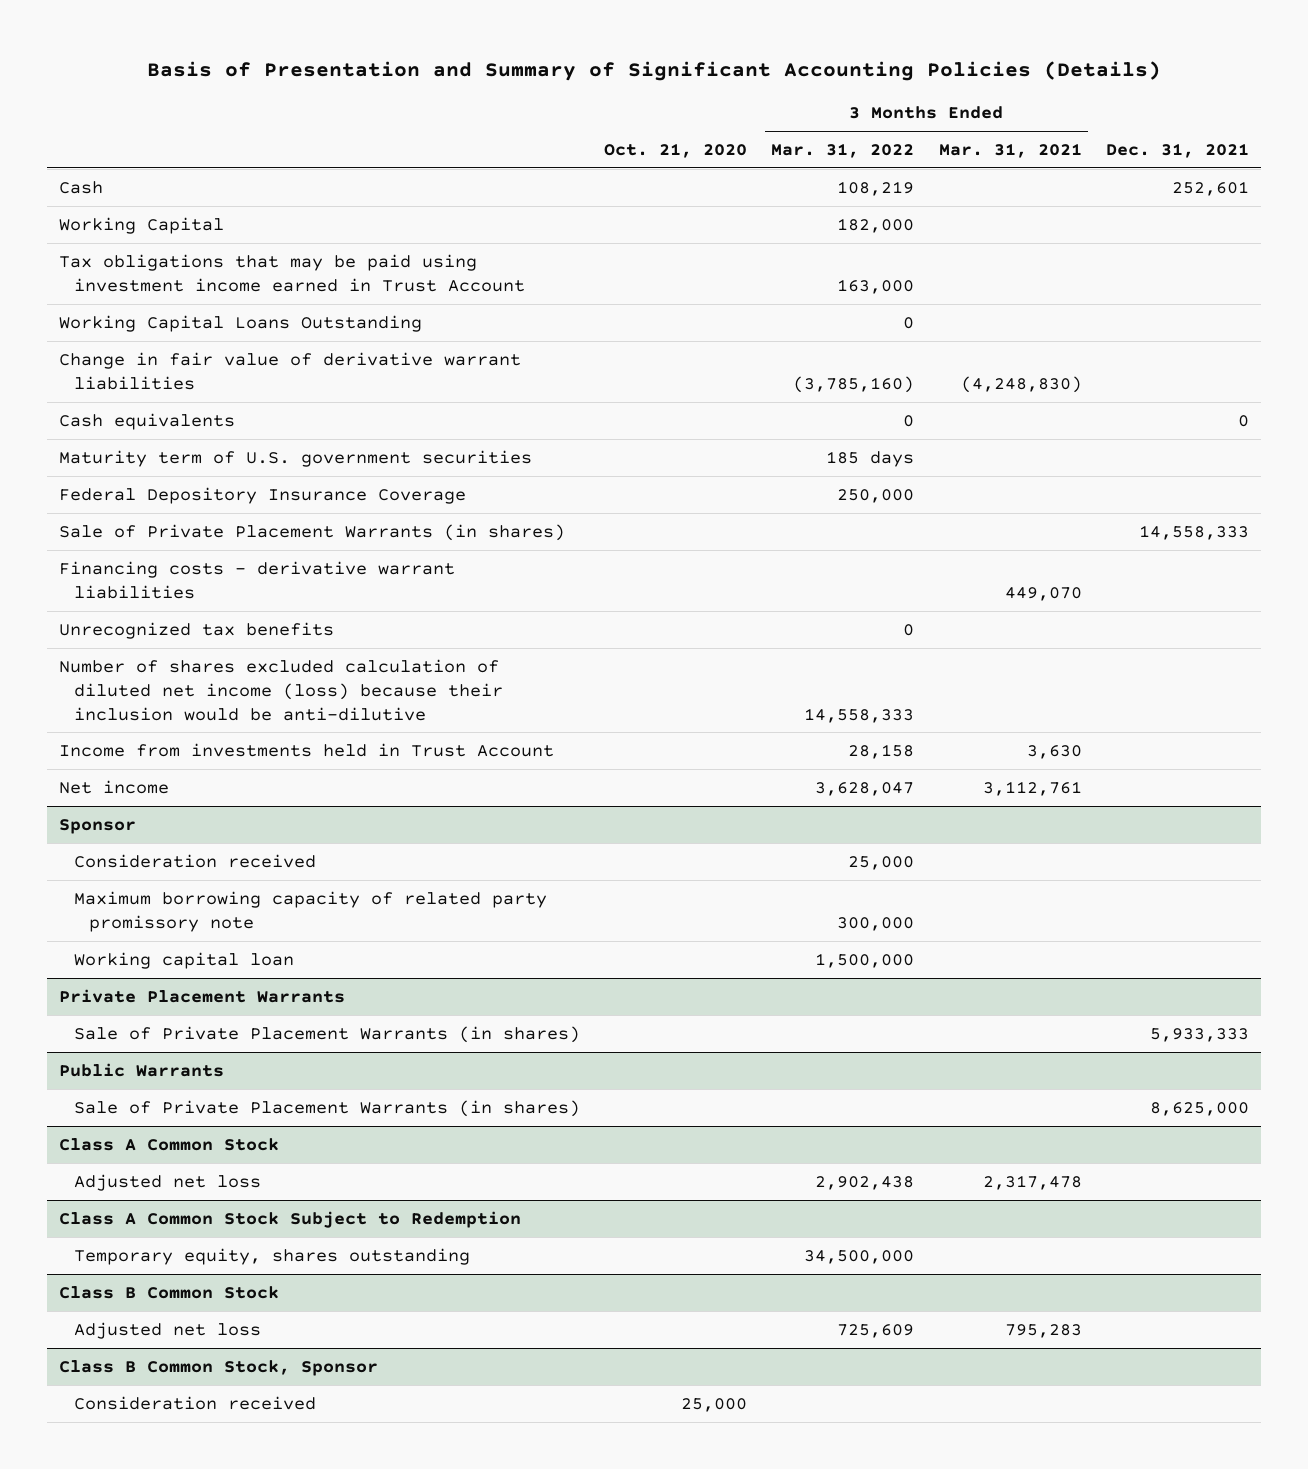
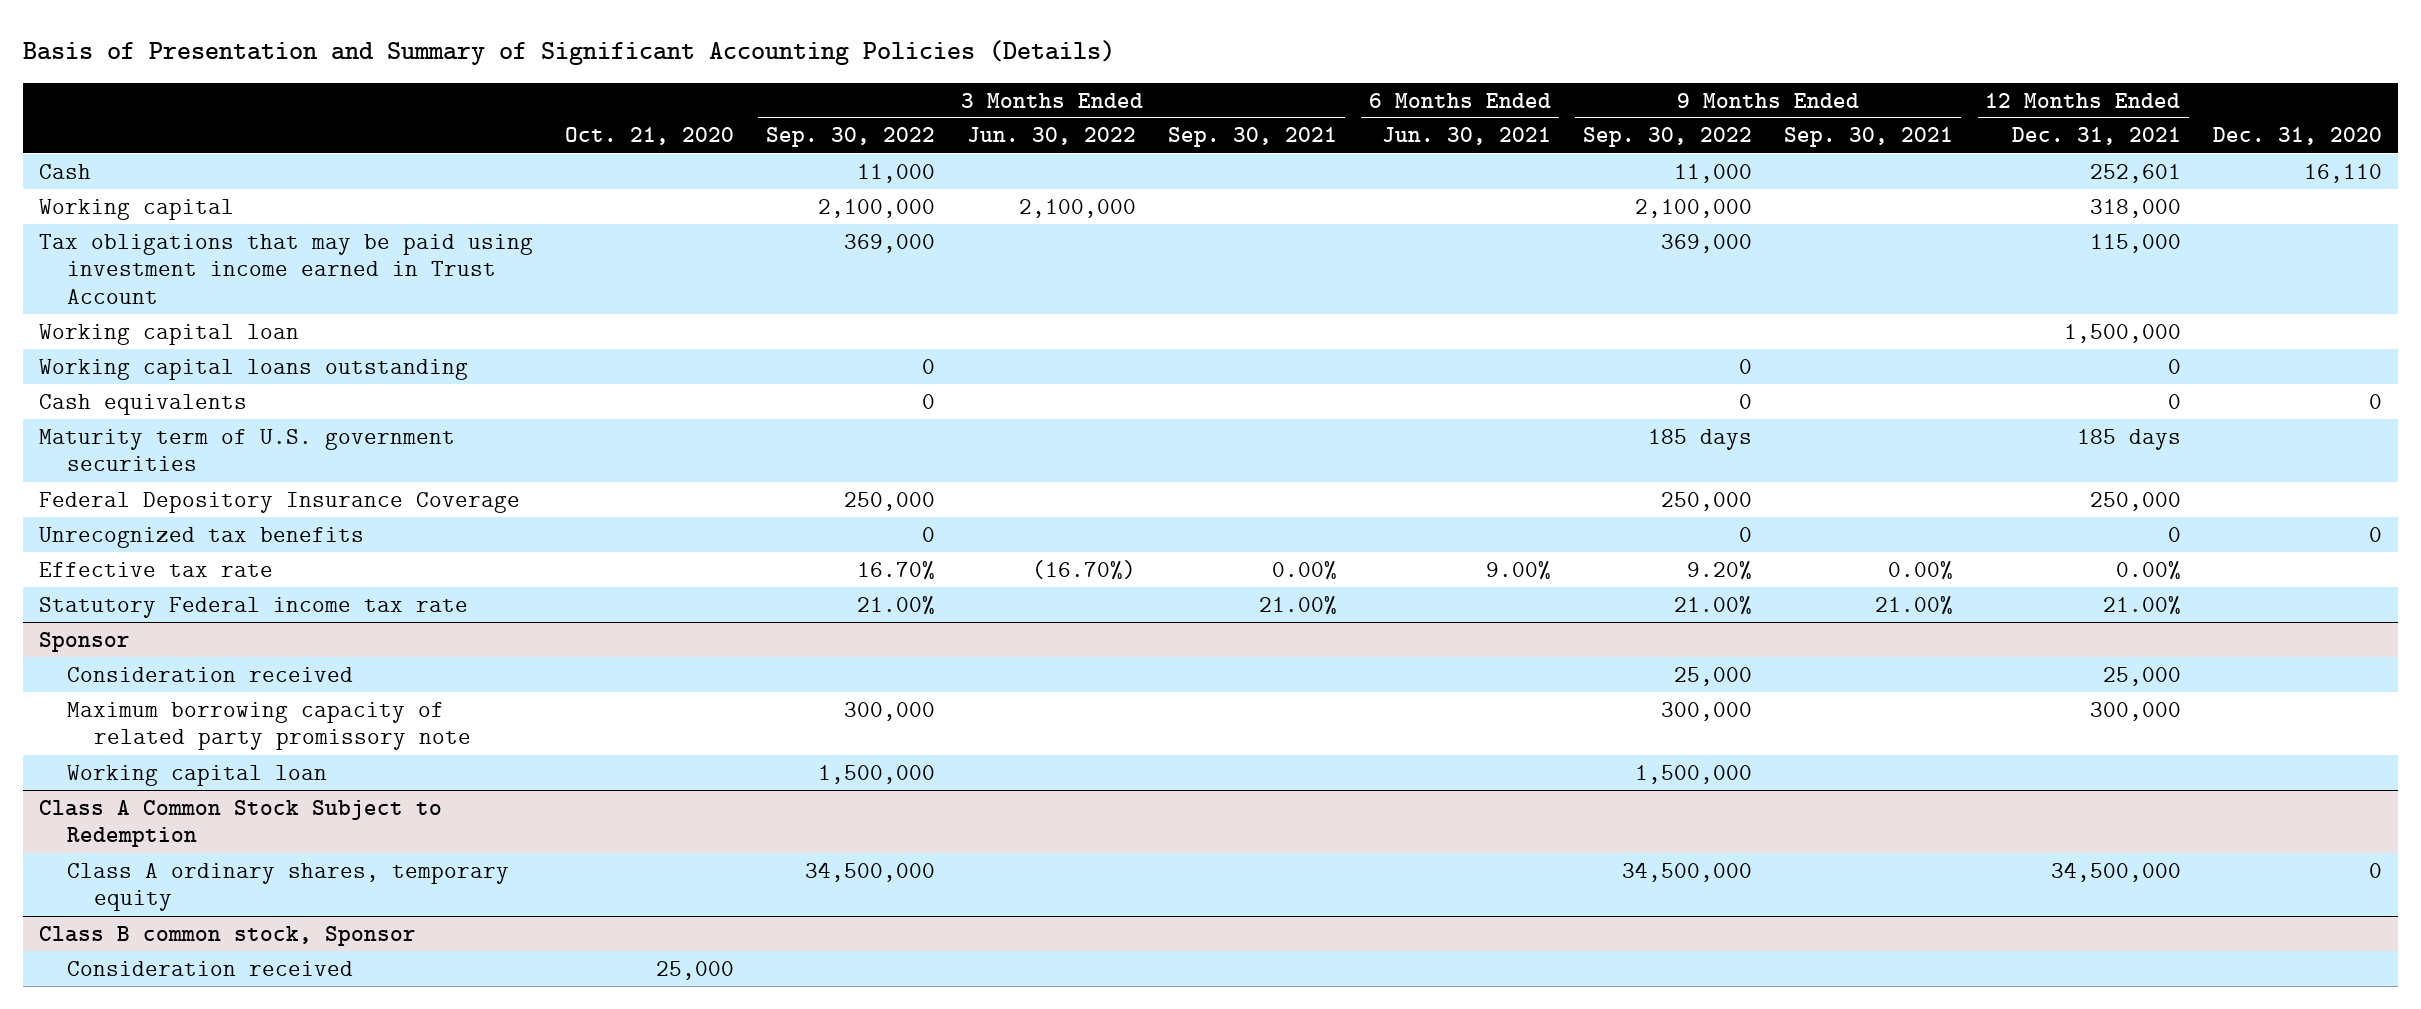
- | Oct. 21, 2020 | 3 Months Ended Mar. 31, 2022 | 3 Months Ended Mar. 31, 2021 | Dec. 31, 2021
+ | Oct. 21, 2020 | 3 Months Ended Sep. 30, 2022 | 3 Months Ended Jun. 30, 2022 | 3 Months Ended Sep. 30, 2021 | 6 Months Ended Jun. 30, 2021 | 9 Months Ended Sep. 30, 2022 | 9 Months Ended Sep. 30, 2021 | 12 Months Ended Dec. 31, 2021 | Dec. 31, 2020
- Working Capital | | 182,000 | |
+ Working capital | | 2,100,000 | 2,100,000 | | | 2,100,000 | | 318,000 |
- Working Capital Loans Outstanding | | 0 | |
- Change in fair value of derivative warrant liabilities | | (3,785,160) | (4,248,830) |
+ Working capital loan | | | | | | | | 1,500,000 |
+ Working capital loans outstanding | | 0 | | | | 0 | | 0 |
- Sale of Private Placement Warrants (in shares) | | | | 14,558,333
- Financing costs - derivative warrant liabilities | | | 449,070 |
- Number of shares excluded calculation of diluted net income (loss) because their inclusion would be anti-dilutive | | 14,558,333 | |
- Income from investments held in Trust Account | | 28,158 | 3,630 |
- Net income | | 3,628,047 | 3,112,761 |
+ Effective tax rate | | 16.70% | (16.70%) | 0.00% | 9.00% | 9.20% | 0.00% | 0.00% |
+ Statutory Federal income tax rate | | 21.00% | | 21.00% | | 21.00% | 21.00% | 21.00% |
- Private Placement Warrants
- Sale of Private Placement Warrants (in shares) | | | | 5,933,333
- Public Warrants
- Sale of Private Placement Warrants (in shares) | | | | 8,625,000
- Class A Common Stock
- Adjusted net loss | | 2,902,438 | 2,317,478 |
@ Class A Common Stock Subject to Redemption
- Temporary equity, shares outstanding | | 34,500,000 | |
- Class B Common Stock
- Adjusted net loss | | 725,609 | 795,283 |
- Class B Common Stock, Sponsor
@ Class A Common Stock Subject to Redemption
+ Class A ordinary shares, temporary equity | | 34,500,000 | | | | 34,500,000 | | 34,500,000 | 0
+ Class B common stock, Sponsor

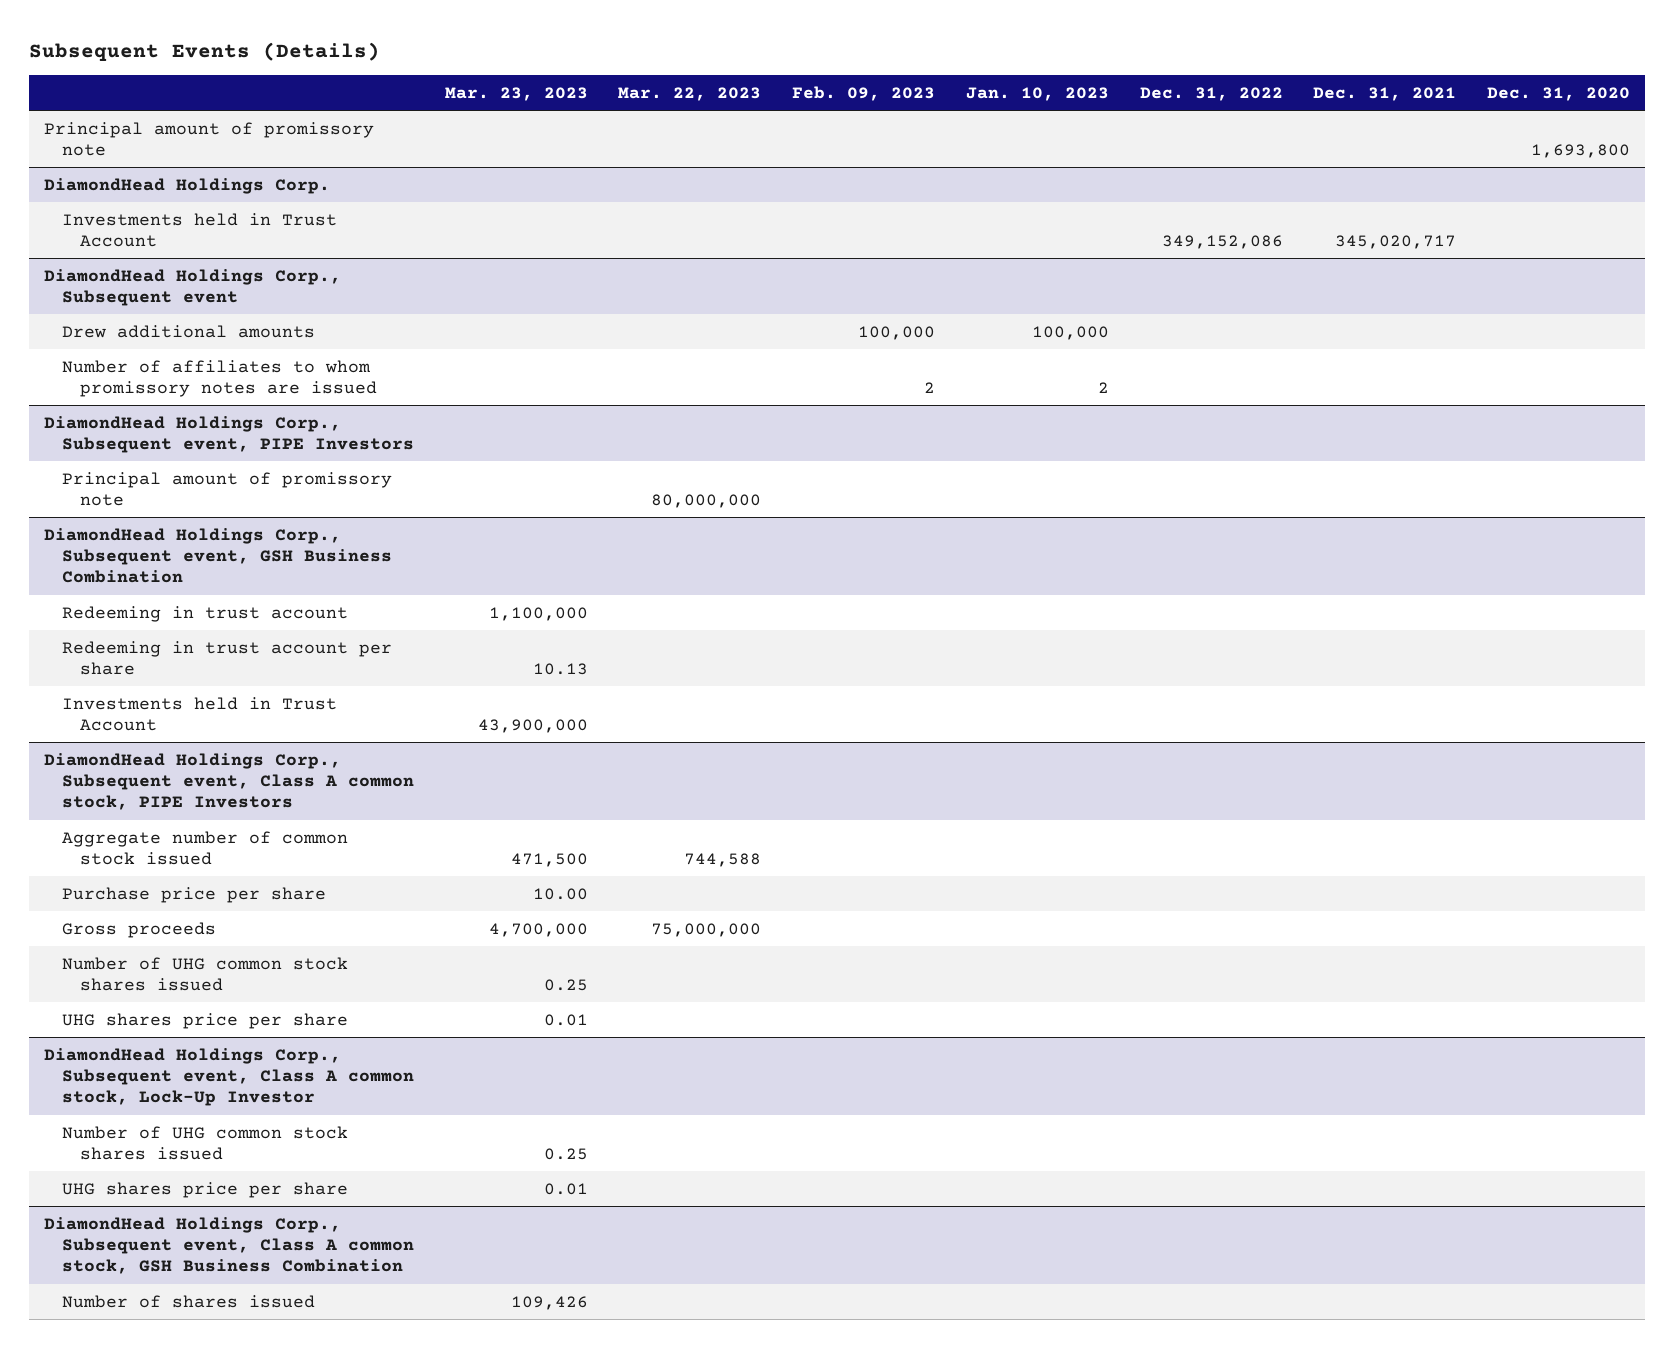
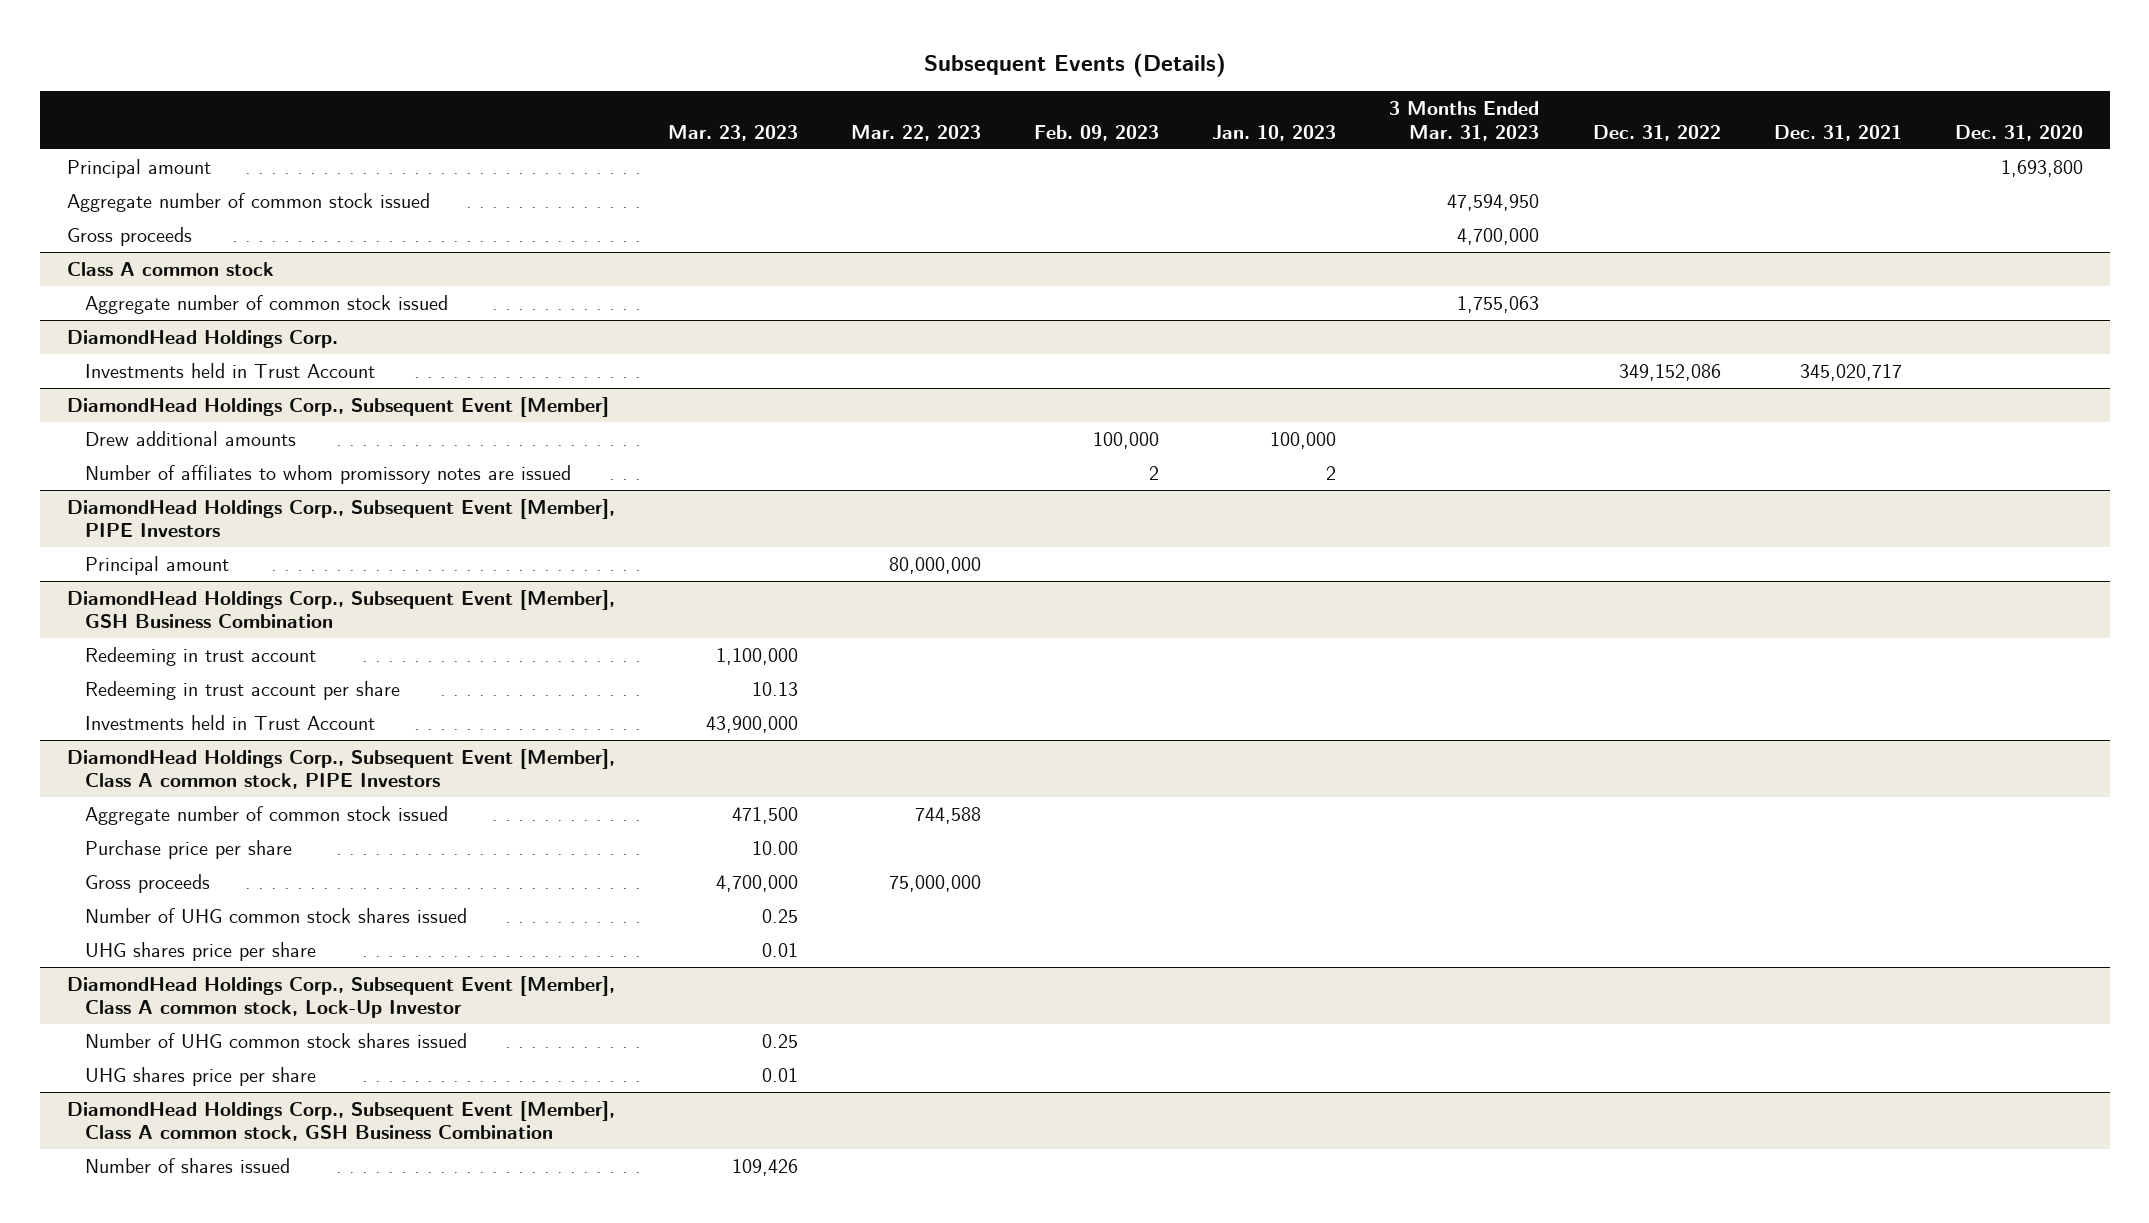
- | Mar. 23, 2023 | Mar. 22, 2023 | Feb. 09, 2023 | Jan. 10, 2023 | Dec. 31, 2022 | Dec. 31, 2021 | Dec. 31, 2020
+ | Mar. 23, 2023 | Mar. 22, 2023 | Feb. 09, 2023 | Jan. 10, 2023 | 3 Months Ended Mar. 31, 2023 | Dec. 31, 2022 | Dec. 31, 2021 | Dec. 31, 2020
- Principal amount of promissory note | | | | | | | 1,693,800
+ Principal amount | | | | | | | | 1,693,800
+ Aggregate number of common stock issued | | | | | 47,594,950 | | |
+ Gross proceeds | | | | | 4,700,000 | | |
+ Class A common stock
+ Aggregate number of common stock issued | | | | | 1,755,063 | | |
- DiamondHead Holdings Corp., Subsequent event
+ DiamondHead Holdings Corp., Subsequent Event [Member]
- DiamondHead Holdings Corp., Subsequent event, PIPE Investors
- Principal amount of promissory note | | 80,000,000 | | | | |
- DiamondHead Holdings Corp., Subsequent event, GSH Business Combination
+ DiamondHead Holdings Corp., Subsequent Event [Member], PIPE Investors
+ Principal amount | | 80,000,000 | | | | | |
+ DiamondHead Holdings Corp., Subsequent Event [Member], GSH Business Combination
- DiamondHead Holdings Corp., Subsequent event, Class A common stock, PIPE Investors
+ DiamondHead Holdings Corp., Subsequent Event [Member], Class A common stock, PIPE Investors
- DiamondHead Holdings Corp., Subsequent event, Class A common stock, Lock-Up Investor
+ DiamondHead Holdings Corp., Subsequent Event [Member], Class A common stock, Lock-Up Investor
- DiamondHead Holdings Corp., Subsequent event, Class A common stock, GSH Business Combination
+ DiamondHead Holdings Corp., Subsequent Event [Member], Class A common stock, GSH Business Combination

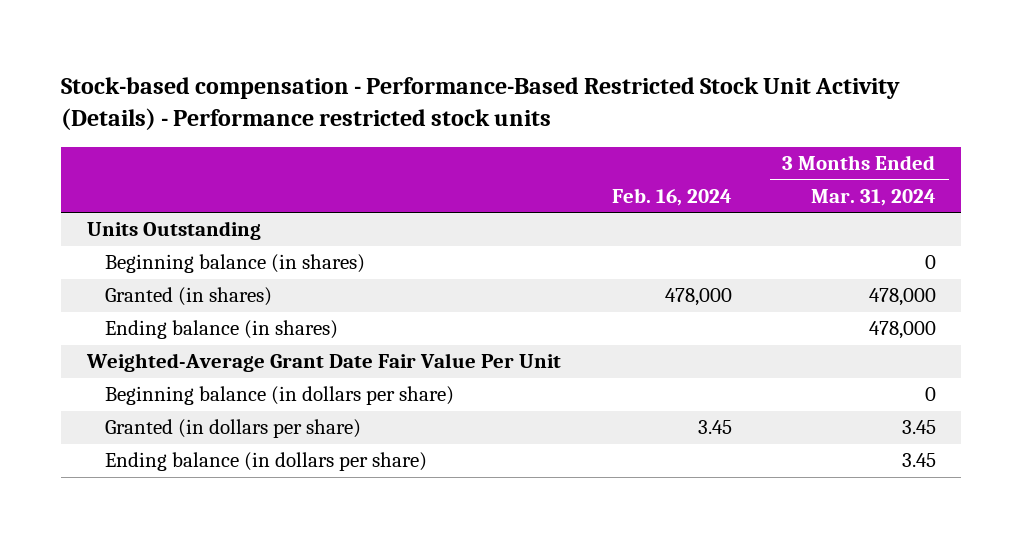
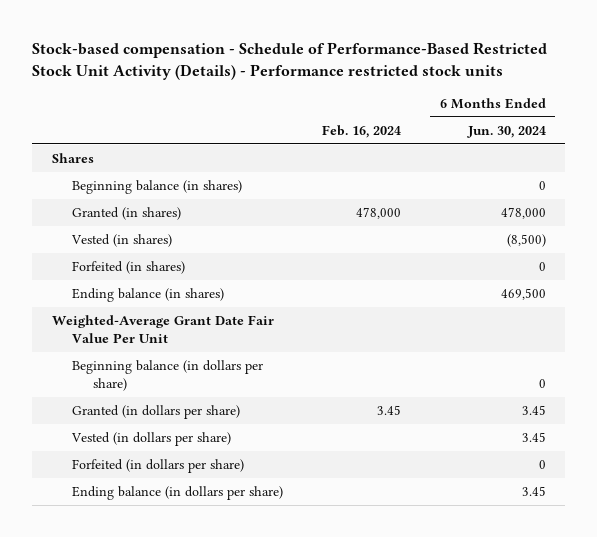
- Stock-based compensation - Performance-Based Restricted Stock Unit Activity (Details) - Performance restricted stock units
+ Stock-based compensation - Schedule of Performance-Based Restricted Stock Unit Activity (Details) - Performance restricted stock units
- | Feb. 16, 2024 | 3 Months Ended Mar. 31, 2024
+ | Feb. 16, 2024 | 6 Months Ended Jun. 30, 2024
- Units Outstanding
+ Shares
+ Vested (in shares) | | (8,500)
+ Forfeited (in shares) | | 0
+ Vested (in dollars per share) | | 3.45
+ Forfeited (in dollars per share) | | 0

